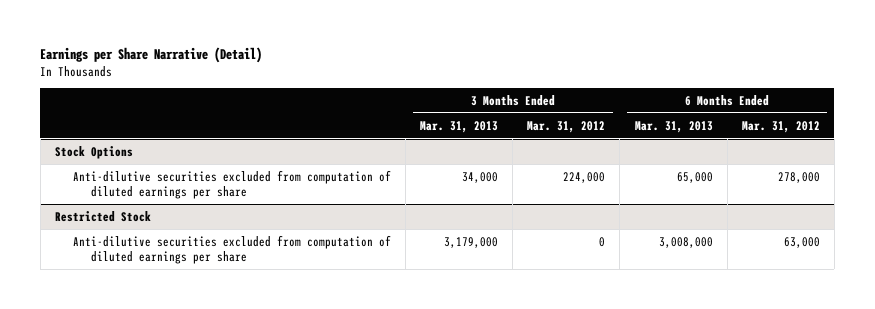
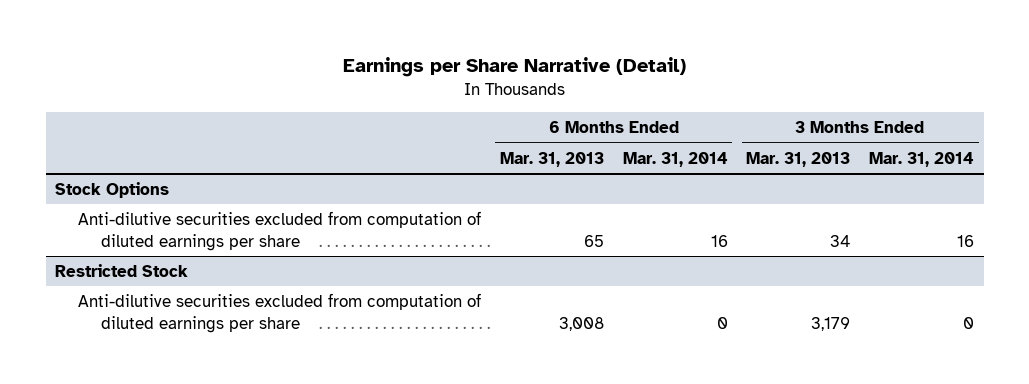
- | 3 Months Ended Mar. 31, 2013 | 3 Months Ended Mar. 31, 2012 | 6 Months Ended Mar. 31, 2013 | 6 Months Ended Mar. 31, 2012
+ | 6 Months Ended Mar. 31, 2013 | 6 Months Ended Mar. 31, 2014 | 3 Months Ended Mar. 31, 2013 | 3 Months Ended Mar. 31, 2014
@ Stock Options
- Anti-dilutive securities excluded from computation of diluted earnings per share | 34,000 | 224,000 | 65,000 | 278,000
+ Anti-dilutive securities excluded from computation of diluted earnings per share | 65 | 16 | 34 | 16
@ Restricted Stock
- Anti-dilutive securities excluded from computation of diluted earnings per share | 3,179,000 | 0 | 3,008,000 | 63,000
+ Anti-dilutive securities excluded from computation of diluted earnings per share | 3,008 | 0 | 3,179 | 0

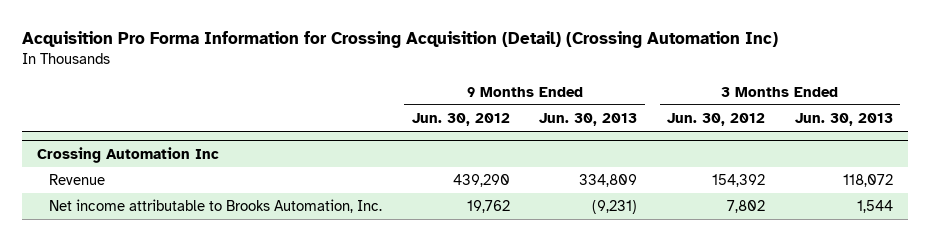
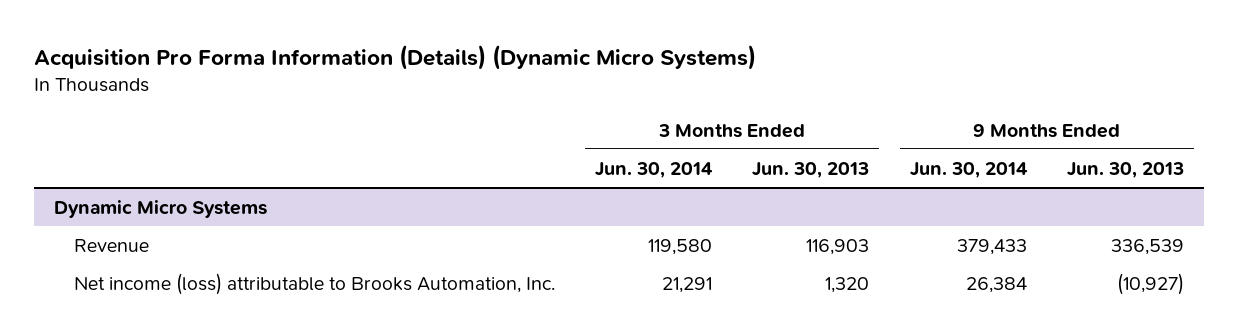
- Acquisition Pro Forma Information for Crossing Acquisition (Detail) (Crossing Automation Inc)
+ Acquisition Pro Forma Information (Details) (Dynamic Micro Systems)
- | 9 Months Ended Jun. 30, 2012 | 9 Months Ended Jun. 30, 2013 | 3 Months Ended Jun. 30, 2012 | 3 Months Ended Jun. 30, 2013
+ | 3 Months Ended Jun. 30, 2014 | 3 Months Ended Jun. 30, 2013 | 9 Months Ended Jun. 30, 2014 | 9 Months Ended Jun. 30, 2013
- Crossing Automation Inc
- Revenue | 439,290 | 334,809 | 154,392 | 118,072
- Net income attributable to Brooks Automation, Inc. | 19,762 | (9,231) | 7,802 | 1,544
+ Dynamic Micro Systems
+ Revenue | 119,580 | 116,903 | 379,433 | 336,539
+ Net income (loss) attributable to Brooks Automation, Inc. | 21,291 | 1,320 | 26,384 | (10,927)

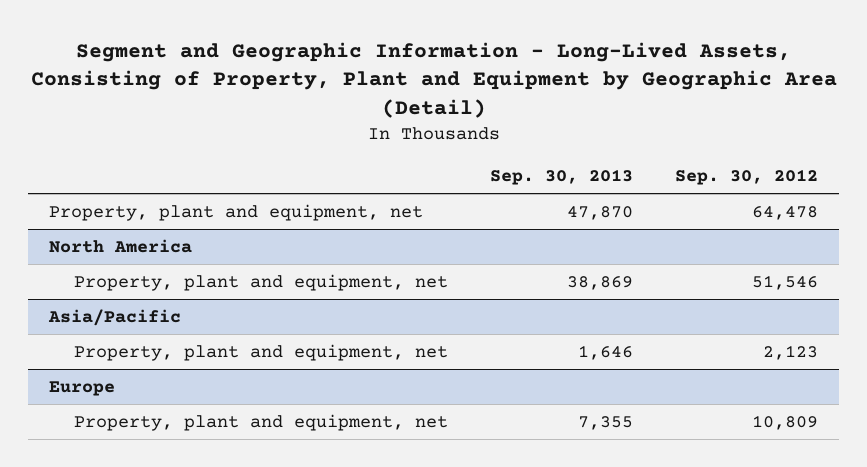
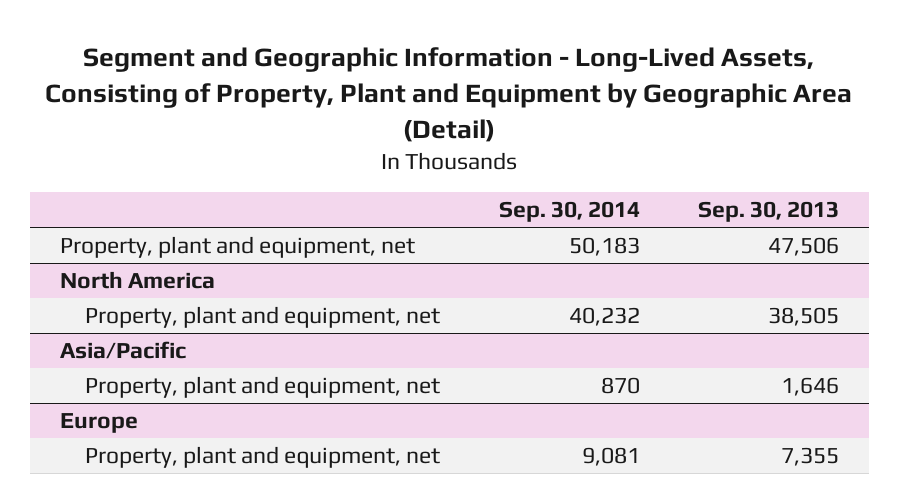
- | Sep. 30, 2013 | Sep. 30, 2012
+ | Sep. 30, 2014 | Sep. 30, 2013
- Property, plant and equipment, net | 47,870 | 64,478
+ Property, plant and equipment, net | 50,183 | 47,506
@ North America
- Property, plant and equipment, net | 38,869 | 51,546
+ Property, plant and equipment, net | 40,232 | 38,505

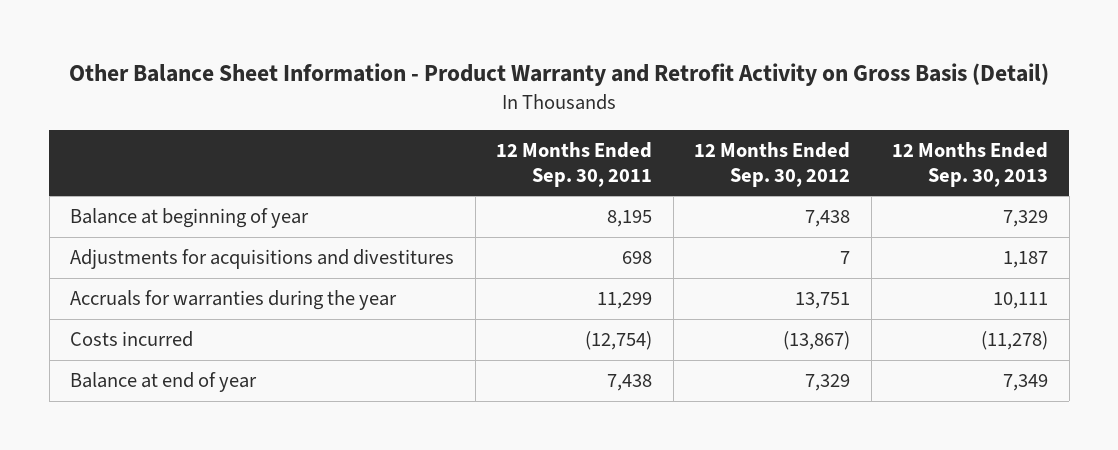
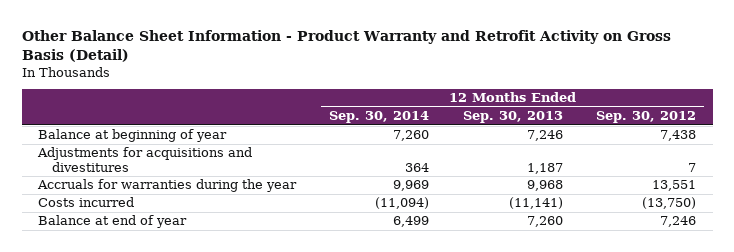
- | 12 Months Ended Sep. 30, 2011 | 12 Months Ended Sep. 30, 2012 | 12 Months Ended Sep. 30, 2013
+ | 12 Months Ended Sep. 30, 2014 | 12 Months Ended Sep. 30, 2013 | 12 Months Ended Sep. 30, 2012
- Balance at beginning of year | 8,195 | 7,438 | 7,329
+ Balance at beginning of year | 7,260 | 7,246 | 7,438
- Accruals for warranties during the year | 11,299 | 13,751 | 10,111
- Costs incurred | (12,754) | (13,867) | (11,278)
- Balance at end of year | 7,438 | 7,329 | 7,349
+ Accruals for warranties during the year | 9,969 | 9,968 | 13,551
+ Costs incurred | (11,094) | (11,141) | (13,750)
+ Balance at end of year | 6,499 | 7,260 | 7,246

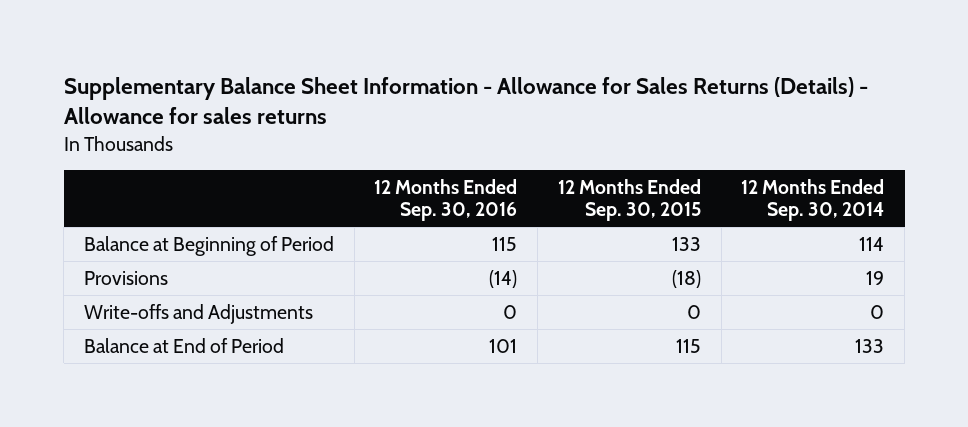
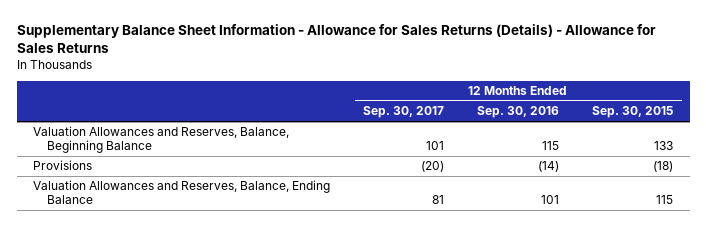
- Supplementary Balance Sheet Information - Allowance for Sales Returns (Details) - Allowance for sales returns
+ Supplementary Balance Sheet Information - Allowance for Sales Returns (Details) - Allowance for Sales Returns
- | 12 Months Ended Sep. 30, 2016 | 12 Months Ended Sep. 30, 2015 | 12 Months Ended Sep. 30, 2014
+ | 12 Months Ended Sep. 30, 2017 | 12 Months Ended Sep. 30, 2016 | 12 Months Ended Sep. 30, 2015
- Balance at Beginning of Period | 115 | 133 | 114
+ Valuation Allowances and Reserves, Balance, Beginning Balance | 101 | 115 | 133
- Write-offs and Adjustments | 0 | 0 | 0
- Balance at End of Period | 101 | 115 | 133
+ Valuation Allowances and Reserves, Balance, Ending Balance | 81 | 101 | 115

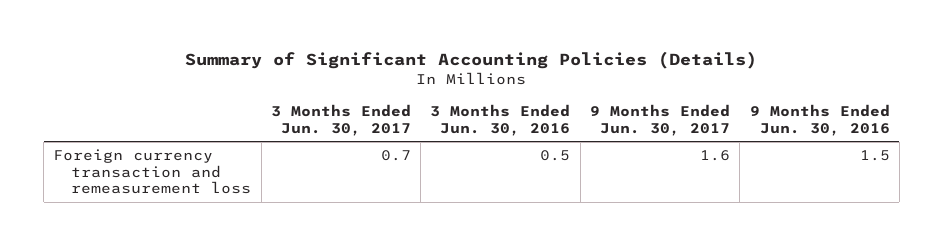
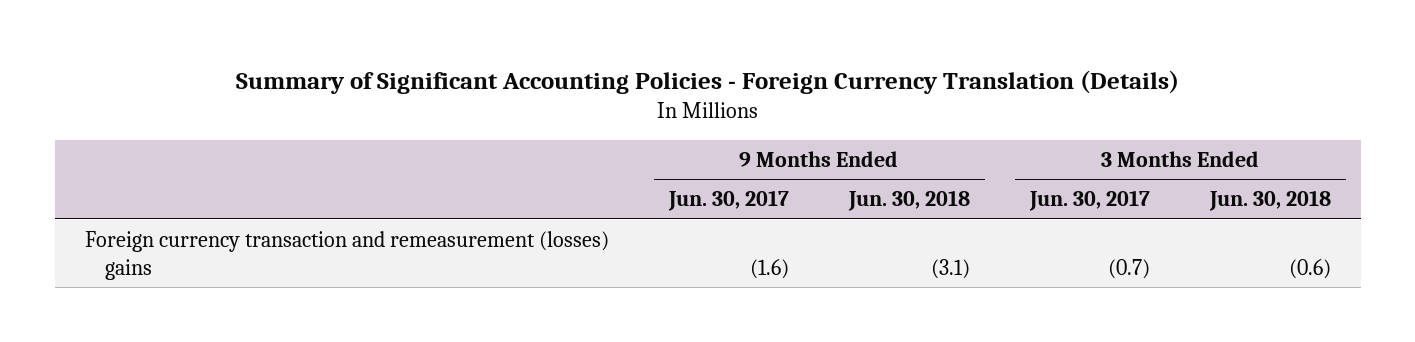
- Summary of Significant Accounting Policies (Details)
+ Summary of Significant Accounting Policies - Foreign Currency Translation (Details)
- | 3 Months Ended Jun. 30, 2017 | 3 Months Ended Jun. 30, 2016 | 9 Months Ended Jun. 30, 2017 | 9 Months Ended Jun. 30, 2016
+ | 9 Months Ended Jun. 30, 2017 | 9 Months Ended Jun. 30, 2018 | 3 Months Ended Jun. 30, 2017 | 3 Months Ended Jun. 30, 2018
- Foreign currency transaction and remeasurement loss | 0.7 | 0.5 | 1.6 | 1.5
+ Foreign currency transaction and remeasurement (losses) gains | (1.6) | (3.1) | (0.7) | (0.6)

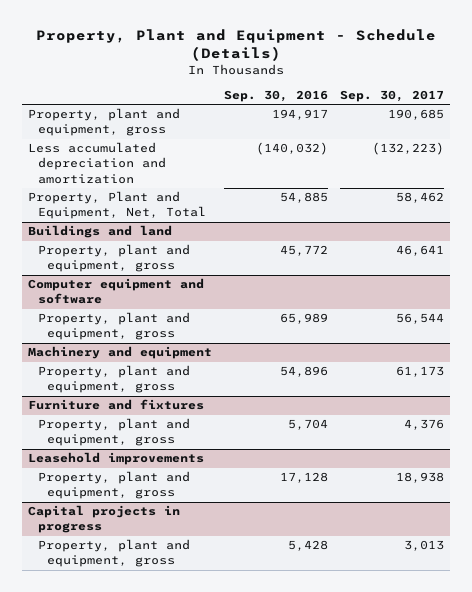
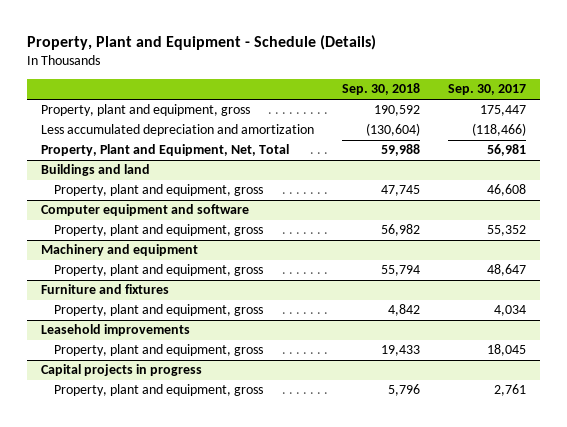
- | Sep. 30, 2016 | Sep. 30, 2017
+ | Sep. 30, 2018 | Sep. 30, 2017
- Property, plant and equipment, gross | 194,917 | 190,685
- Less accumulated depreciation and amortization | (140,032) | (132,223)
- Property, Plant and Equipment, Net, Total | 54,885 | 58,462
+ Property, plant and equipment, gross | 190,592 | 175,447
+ Less accumulated depreciation and amortization | (130,604) | (118,466)
+ Property, Plant and Equipment, Net, Total | 59,988 | 56,981
@ Buildings and land
- Property, plant and equipment, gross | 45,772 | 46,641
+ Property, plant and equipment, gross | 47,745 | 46,608
@ Computer equipment and software
- Property, plant and equipment, gross | 65,989 | 56,544
+ Property, plant and equipment, gross | 56,982 | 55,352
@ Machinery and equipment
- Property, plant and equipment, gross | 54,896 | 61,173
+ Property, plant and equipment, gross | 55,794 | 48,647
@ Furniture and fixtures
- Property, plant and equipment, gross | 5,704 | 4,376
+ Property, plant and equipment, gross | 4,842 | 4,034
@ Leasehold improvements
- Property, plant and equipment, gross | 17,128 | 18,938
+ Property, plant and equipment, gross | 19,433 | 18,045
@ Capital projects in progress
- Property, plant and equipment, gross | 5,428 | 3,013
+ Property, plant and equipment, gross | 5,796 | 2,761

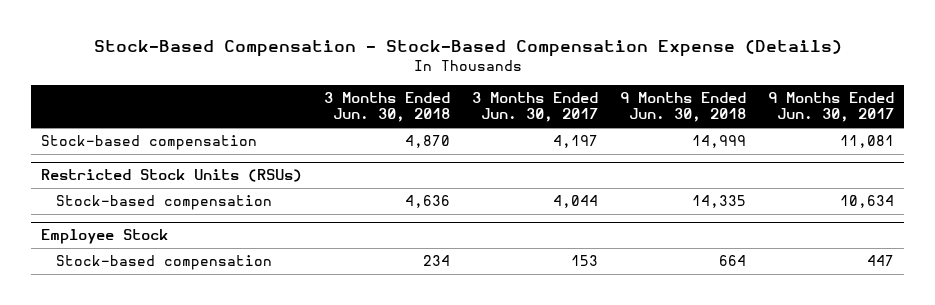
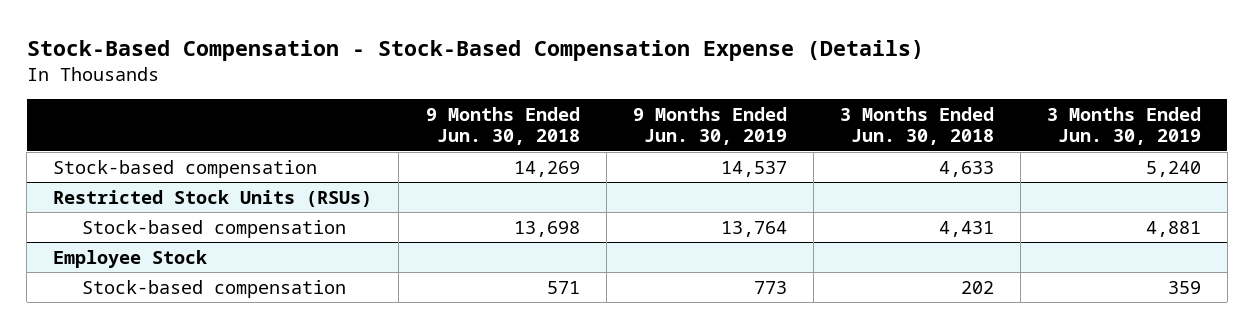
- | 3 Months Ended Jun. 30, 2018 | 3 Months Ended Jun. 30, 2017 | 9 Months Ended Jun. 30, 2018 | 9 Months Ended Jun. 30, 2017
+ | 9 Months Ended Jun. 30, 2018 | 9 Months Ended Jun. 30, 2019 | 3 Months Ended Jun. 30, 2018 | 3 Months Ended Jun. 30, 2019
- Stock-based compensation | 4,870 | 4,197 | 14,999 | 11,081
+ Stock-based compensation | 14,269 | 14,537 | 4,633 | 5,240
@ Restricted Stock Units (RSUs)
- Stock-based compensation | 4,636 | 4,044 | 14,335 | 10,634
+ Stock-based compensation | 13,698 | 13,764 | 4,431 | 4,881
@ Employee Stock
- Stock-based compensation | 234 | 153 | 664 | 447
+ Stock-based compensation | 571 | 773 | 202 | 359

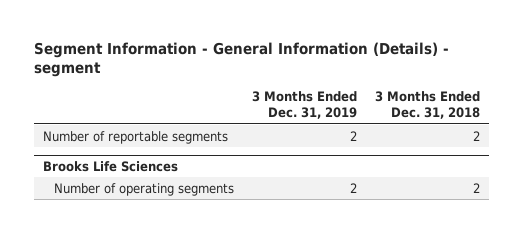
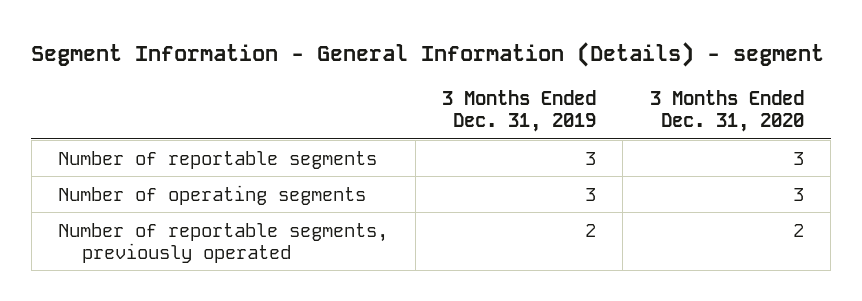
- | 3 Months Ended Dec. 31, 2019 | 3 Months Ended Dec. 31, 2018
+ | 3 Months Ended Dec. 31, 2019 | 3 Months Ended Dec. 31, 2020
- Number of reportable segments | 2 | 2
- Brooks Life Sciences
- Number of operating segments | 2 | 2
+ Number of reportable segments | 3 | 3
+ Number of operating segments | 3 | 3
+ Number of reportable segments, previously operated | 2 | 2

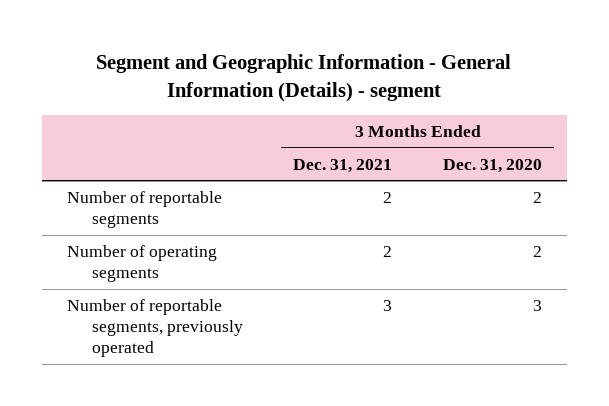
- Segment Information - General Information (Details) - segment
+ Segment and Geographic Information - General Information (Details) - segment
- | 3 Months Ended Dec. 31, 2019 | 3 Months Ended Dec. 31, 2020
+ | 3 Months Ended Dec. 31, 2021 | 3 Months Ended Dec. 31, 2020
- Number of reportable segments | 3 | 3
- Number of operating segments | 3 | 3
- Number of reportable segments, previously operated | 2 | 2
+ Number of reportable segments | 2 | 2
+ Number of operating segments | 2 | 2
+ Number of reportable segments, previously operated | 3 | 3

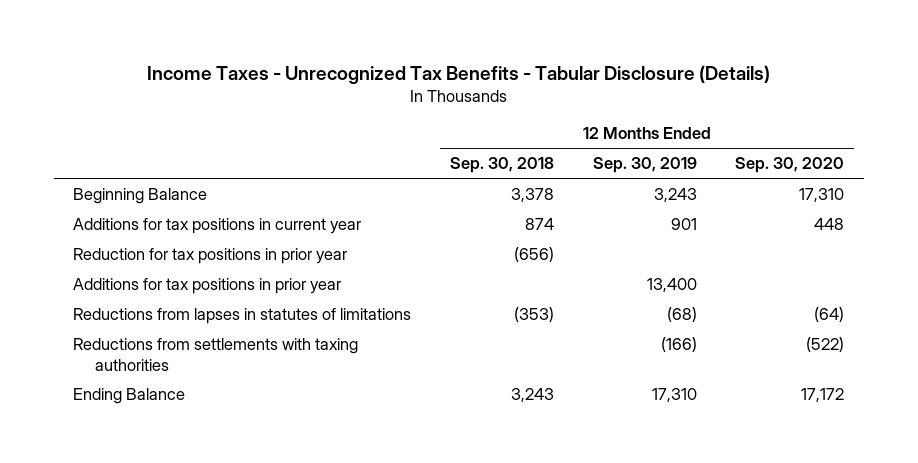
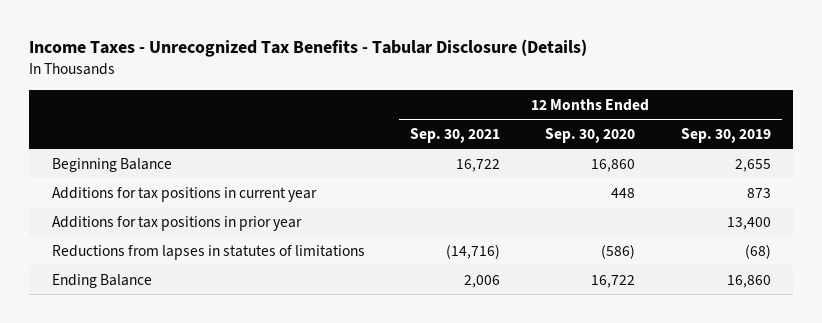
- | 12 Months Ended Sep. 30, 2018 | 12 Months Ended Sep. 30, 2019 | 12 Months Ended Sep. 30, 2020
+ | 12 Months Ended Sep. 30, 2021 | 12 Months Ended Sep. 30, 2020 | 12 Months Ended Sep. 30, 2019
- Beginning Balance | 3,378 | 3,243 | 17,310
- Additions for tax positions in current year | 874 | 901 | 448
- Reduction for tax positions in prior year | (656) | |
+ Beginning Balance | 16,722 | 16,860 | 2,655
+ Additions for tax positions in current year | | 448 | 873
- Reductions from lapses in statutes of limitations | (353) | (68) | (64)
- Reductions from settlements with taxing authorities | | (166) | (522)
- Ending Balance | 3,243 | 17,310 | 17,172
+ Reductions from lapses in statutes of limitations | (14,716) | (586) | (68)
+ Ending Balance | 2,006 | 16,722 | 16,860

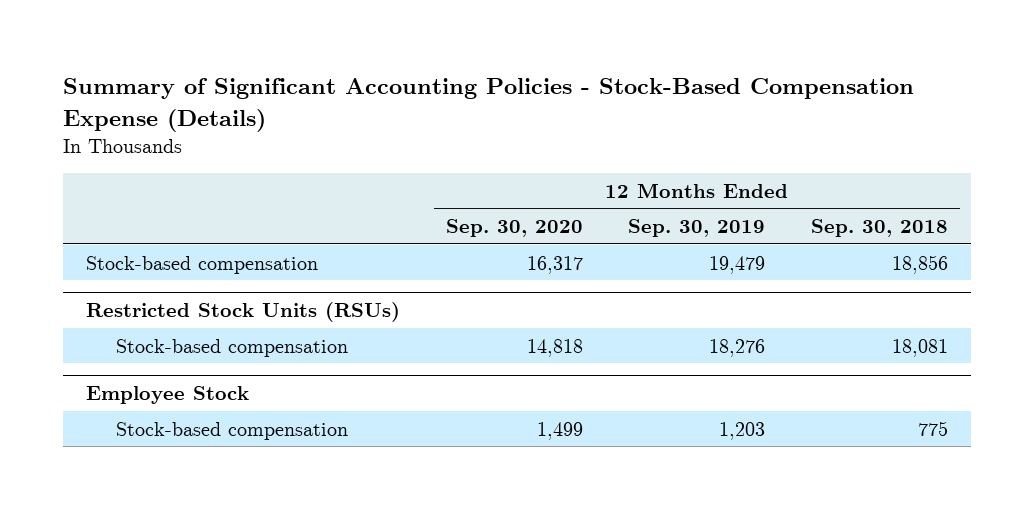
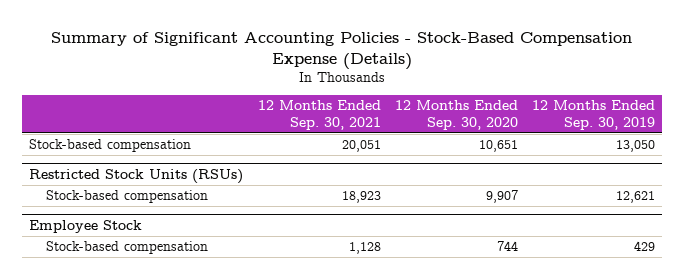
- | 12 Months Ended Sep. 30, 2020 | 12 Months Ended Sep. 30, 2019 | 12 Months Ended Sep. 30, 2018
+ | 12 Months Ended Sep. 30, 2021 | 12 Months Ended Sep. 30, 2020 | 12 Months Ended Sep. 30, 2019
- Stock-based compensation | 16,317 | 19,479 | 18,856
+ Stock-based compensation | 20,051 | 10,651 | 13,050
@ Restricted Stock Units (RSUs)
- Stock-based compensation | 14,818 | 18,276 | 18,081
+ Stock-based compensation | 18,923 | 9,907 | 12,621
@ Employee Stock
- Stock-based compensation | 1,499 | 1,203 | 775
+ Stock-based compensation | 1,128 | 744 | 429

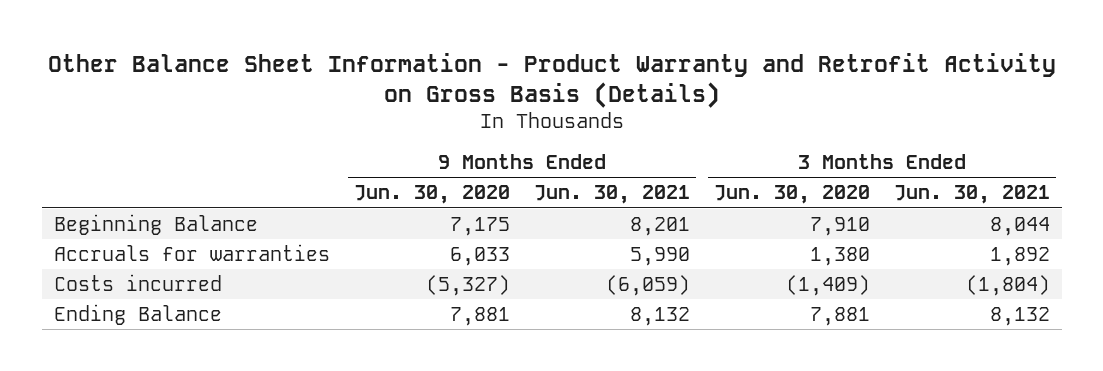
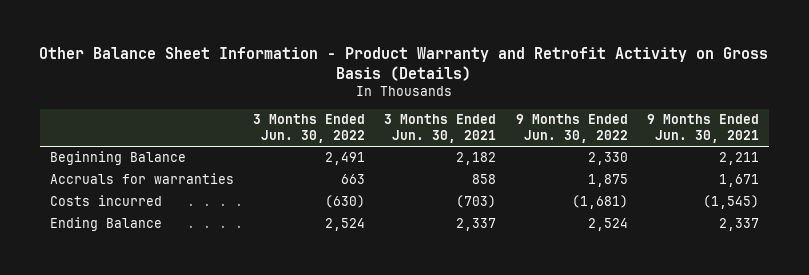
- | 9 Months Ended Jun. 30, 2020 | 9 Months Ended Jun. 30, 2021 | 3 Months Ended Jun. 30, 2020 | 3 Months Ended Jun. 30, 2021
+ | 3 Months Ended Jun. 30, 2022 | 3 Months Ended Jun. 30, 2021 | 9 Months Ended Jun. 30, 2022 | 9 Months Ended Jun. 30, 2021
- Beginning Balance | 7,175 | 8,201 | 7,910 | 8,044
- Accruals for warranties | 6,033 | 5,990 | 1,380 | 1,892
- Costs incurred | (5,327) | (6,059) | (1,409) | (1,804)
- Ending Balance | 7,881 | 8,132 | 7,881 | 8,132
+ Beginning Balance | 2,491 | 2,182 | 2,330 | 2,211
+ Accruals for warranties | 663 | 858 | 1,875 | 1,671
+ Costs incurred | (630) | (703) | (1,681) | (1,545)
+ Ending Balance | 2,524 | 2,337 | 2,524 | 2,337

